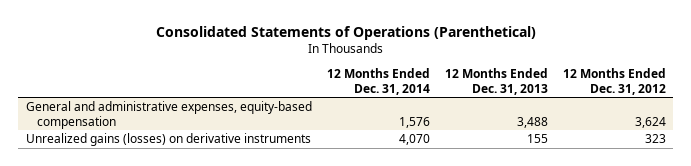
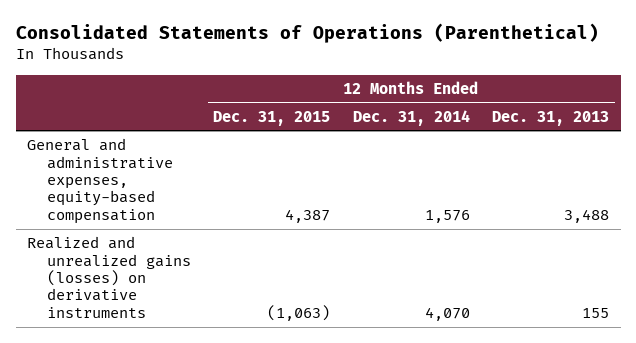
- | 12 Months Ended Dec. 31, 2014 | 12 Months Ended Dec. 31, 2013 | 12 Months Ended Dec. 31, 2012
+ | 12 Months Ended Dec. 31, 2015 | 12 Months Ended Dec. 31, 2014 | 12 Months Ended Dec. 31, 2013
- Unrealized gains (losses) on derivative instruments | 4,070 | 155 | 323
+ Realized and unrealized gains (losses) on derivative instruments | (1,063) | 4,070 | 155

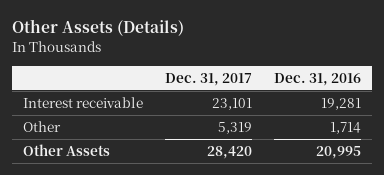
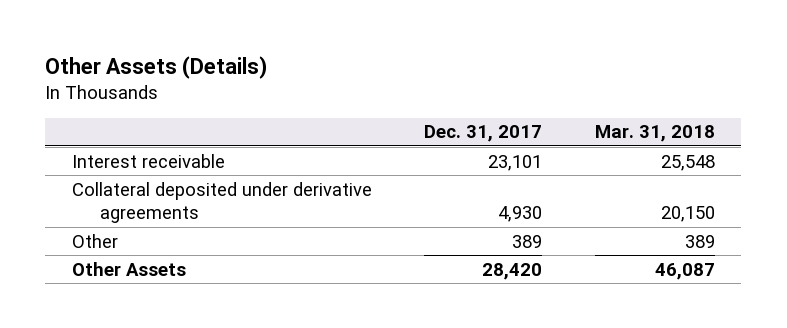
- | Dec. 31, 2017 | Dec. 31, 2016
+ | Dec. 31, 2017 | Mar. 31, 2018
- Other | 5,319 | 1,714
+ Collateral deposited under derivative agreements | 4,930 | 20,150
+ Other | 389 | 389

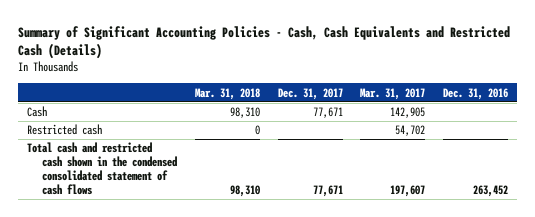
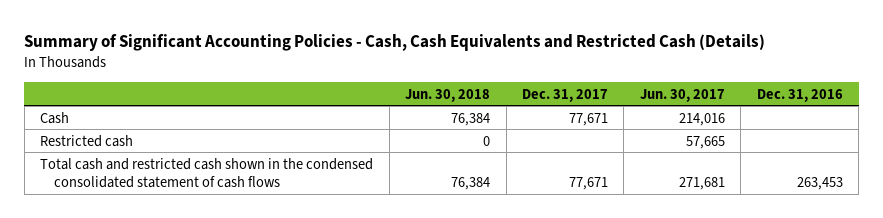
- | Mar. 31, 2018 | Dec. 31, 2017 | Mar. 31, 2017 | Dec. 31, 2016
+ | Jun. 30, 2018 | Dec. 31, 2017 | Jun. 30, 2017 | Dec. 31, 2016
- Total cash and restricted cash shown in the condensed consolidated statement of cash flows | 98,310 | 77,671 | 197,607 | 263,452
+ Total cash and restricted cash shown in the condensed consolidated statement of cash flows | 76,384 | 77,671 | 271,681 | 263,453

